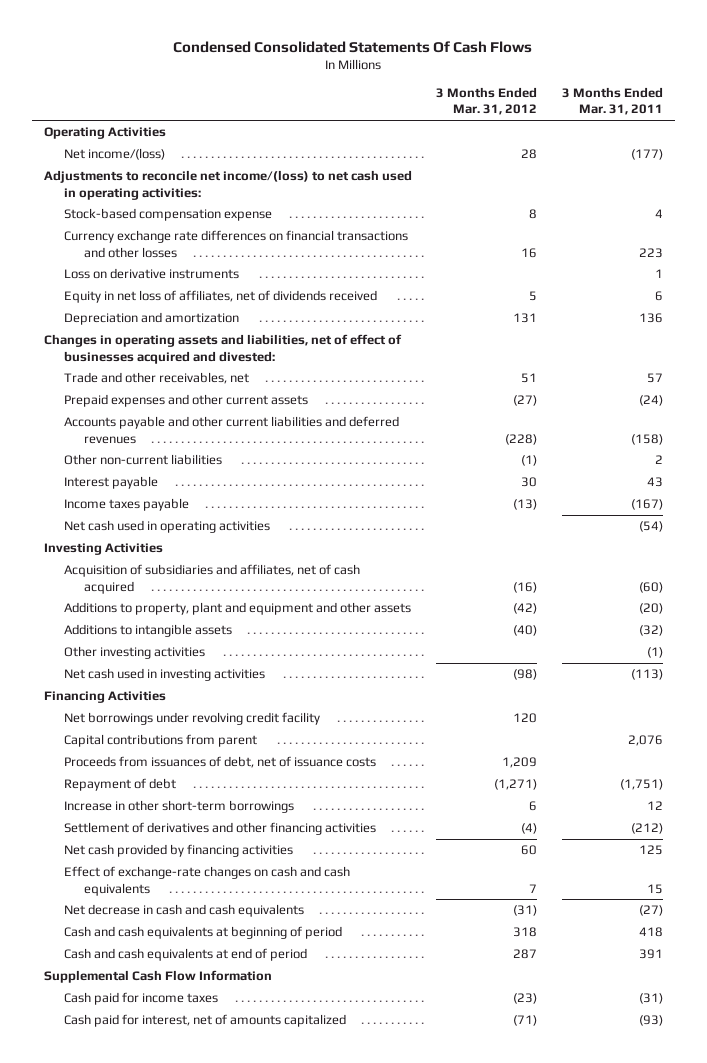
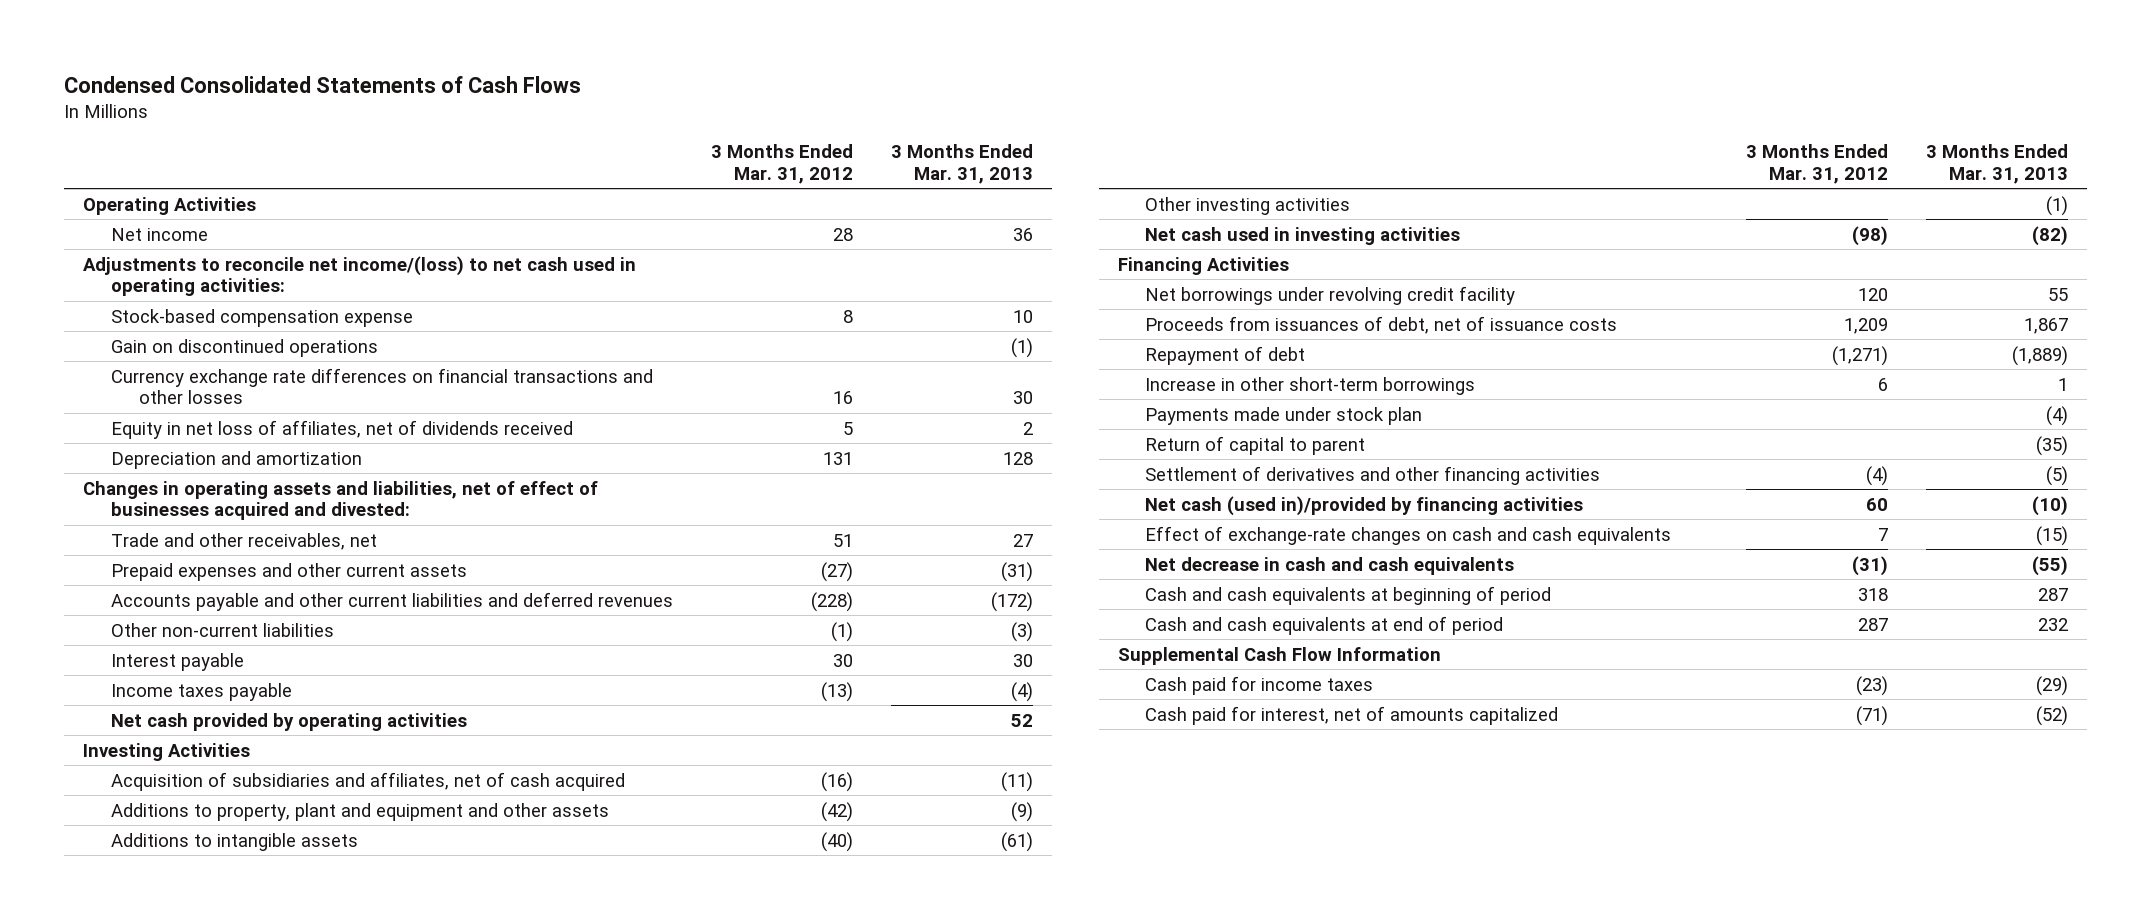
- Condensed Consolidated Statements Of Cash Flows
+ Condensed Consolidated Statements of Cash Flows
- | 3 Months Ended Mar. 31, 2012 | 3 Months Ended Mar. 31, 2011
+ | 3 Months Ended Mar. 31, 2012 | 3 Months Ended Mar. 31, 2013
- Net income/(loss) | 28 | (177)
+ Net income | 28 | 36
+ Gain on discontinued operations | | (1)
- Loss on derivative instruments | | 1
- Net cash used in operating activities | | (54)
+ Net cash provided by operating activities | | 52
- Capital contributions from parent | | 2,076
+ Payments made under stock plan | | (4)
+ Return of capital to parent | | (35)
- Net cash provided by financing activities | 60 | 125
+ Net cash (used in)/provided by financing activities | 60 | (10)

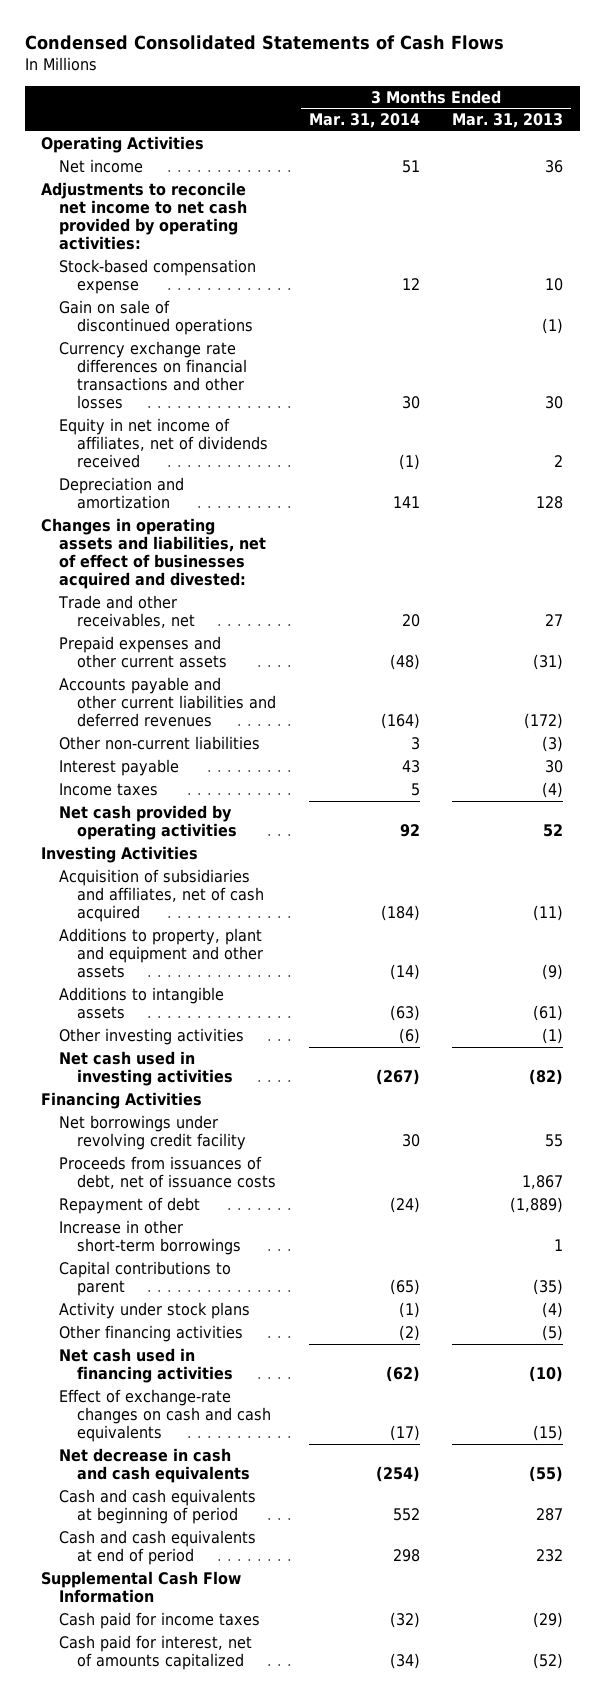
- | 3 Months Ended Mar. 31, 2012 | 3 Months Ended Mar. 31, 2013
+ | 3 Months Ended Mar. 31, 2014 | 3 Months Ended Mar. 31, 2013
- Adjustments to reconcile net income/(loss) to net cash used in operating activities:
+ Adjustments to reconcile net income to net cash provided by operating activities:
- Gain on discontinued operations | | (1)
+ Gain on sale of discontinued operations | | (1)
- Equity in net loss of affiliates, net of dividends received | 5 | 2
+ Equity in net income of affiliates, net of dividends received | (1) | 2
- Income taxes payable | (13) | (4)
+ Income taxes | 5 | (4)
- Payments made under stock plan | | (4)
- Return of capital to parent | | (35)
- Settlement of derivatives and other financing activities | (4) | (5)
- Net cash (used in)/provided by financing activities | 60 | (10)
+ Capital contributions to parent | (65) | (35)
+ Activity under stock plans | (1) | (4)
+ Other financing activities | (2) | (5)
+ Net cash used in financing activities | (62) | (10)

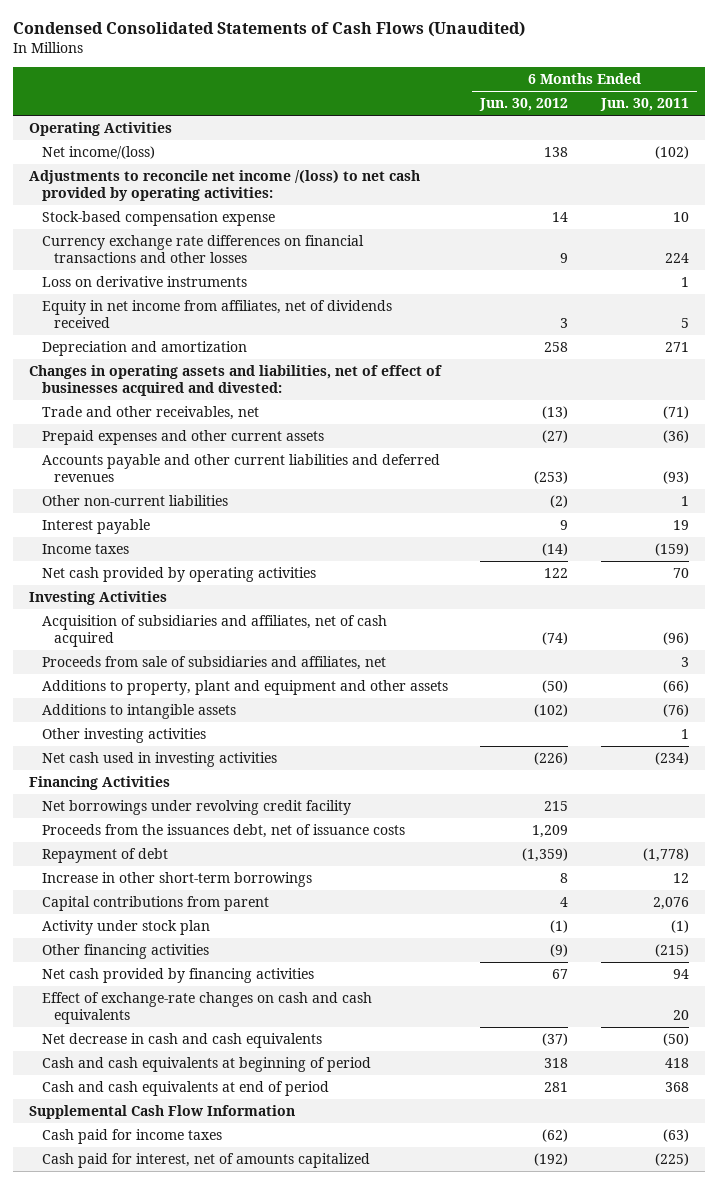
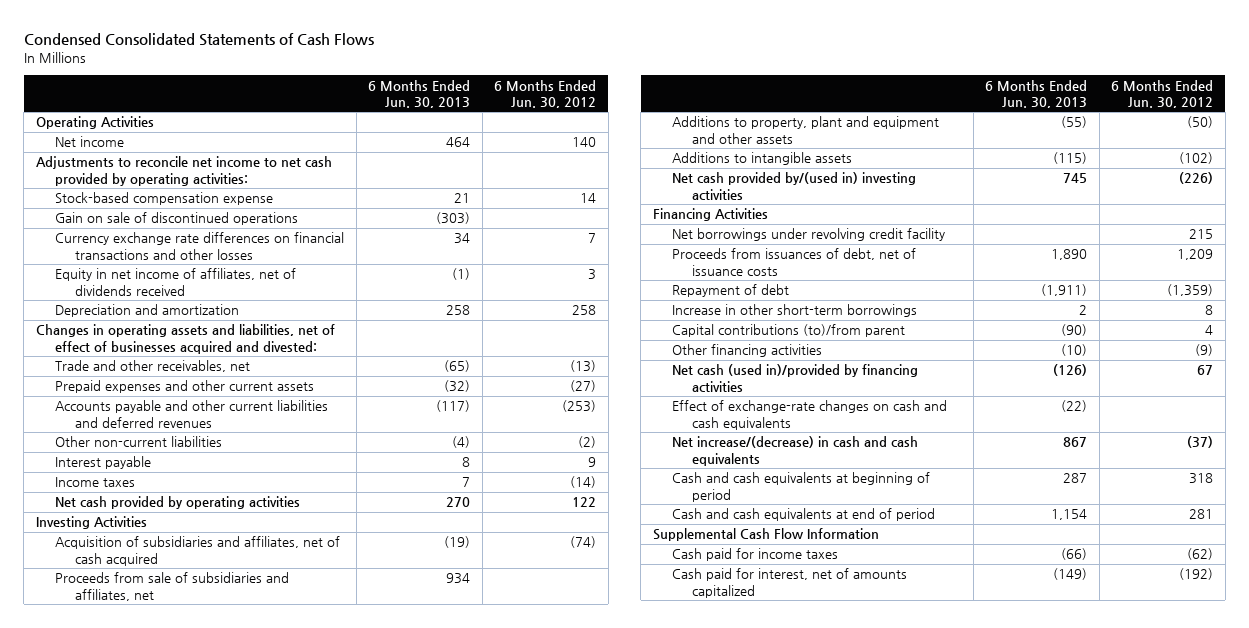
- Condensed Consolidated Statements of Cash Flows (Unaudited)
+ Condensed Consolidated Statements of Cash Flows
- | 6 Months Ended Jun. 30, 2012 | 6 Months Ended Jun. 30, 2011
+ | 6 Months Ended Jun. 30, 2013 | 6 Months Ended Jun. 30, 2012
- Net income/(loss) | 138 | (102)
- Adjustments to reconcile net income /(loss) to net cash provided by operating activities:
+ Net income | 464 | 140
+ Adjustments to reconcile net income to net cash provided by operating activities:
- Currency exchange rate differences on financial transactions and other losses | 9 | 224
- Loss on derivative instruments | | 1
- Equity in net income from affiliates, net of dividends received | 3 | 5
+ Gain on sale of discontinued operations | (303) |
+ Currency exchange rate differences on financial transactions and other losses | 34 | 7
+ Equity in net income of affiliates, net of dividends received | (1) | 3
- Other investing activities | | 1
- Net cash used in investing activities | (226) | (234)
+ Net cash provided by/(used in) investing activities | 745 | (226)
- Proceeds from the issuances debt, net of issuance costs | 1,209 |
+ Proceeds from issuances of debt, net of issuance costs | 1,890 | 1,209
- Capital contributions from parent | 4 | 2,076
- Activity under stock plan | (1) | (1)
+ Capital contributions (to)/from parent | (90) | 4
- Net cash provided by financing activities | 67 | 94
+ Net cash (used in)/provided by financing activities | (126) | 67
- Net decrease in cash and cash equivalents | (37) | (50)
+ Net increase/(decrease) in cash and cash equivalents | 867 | (37)

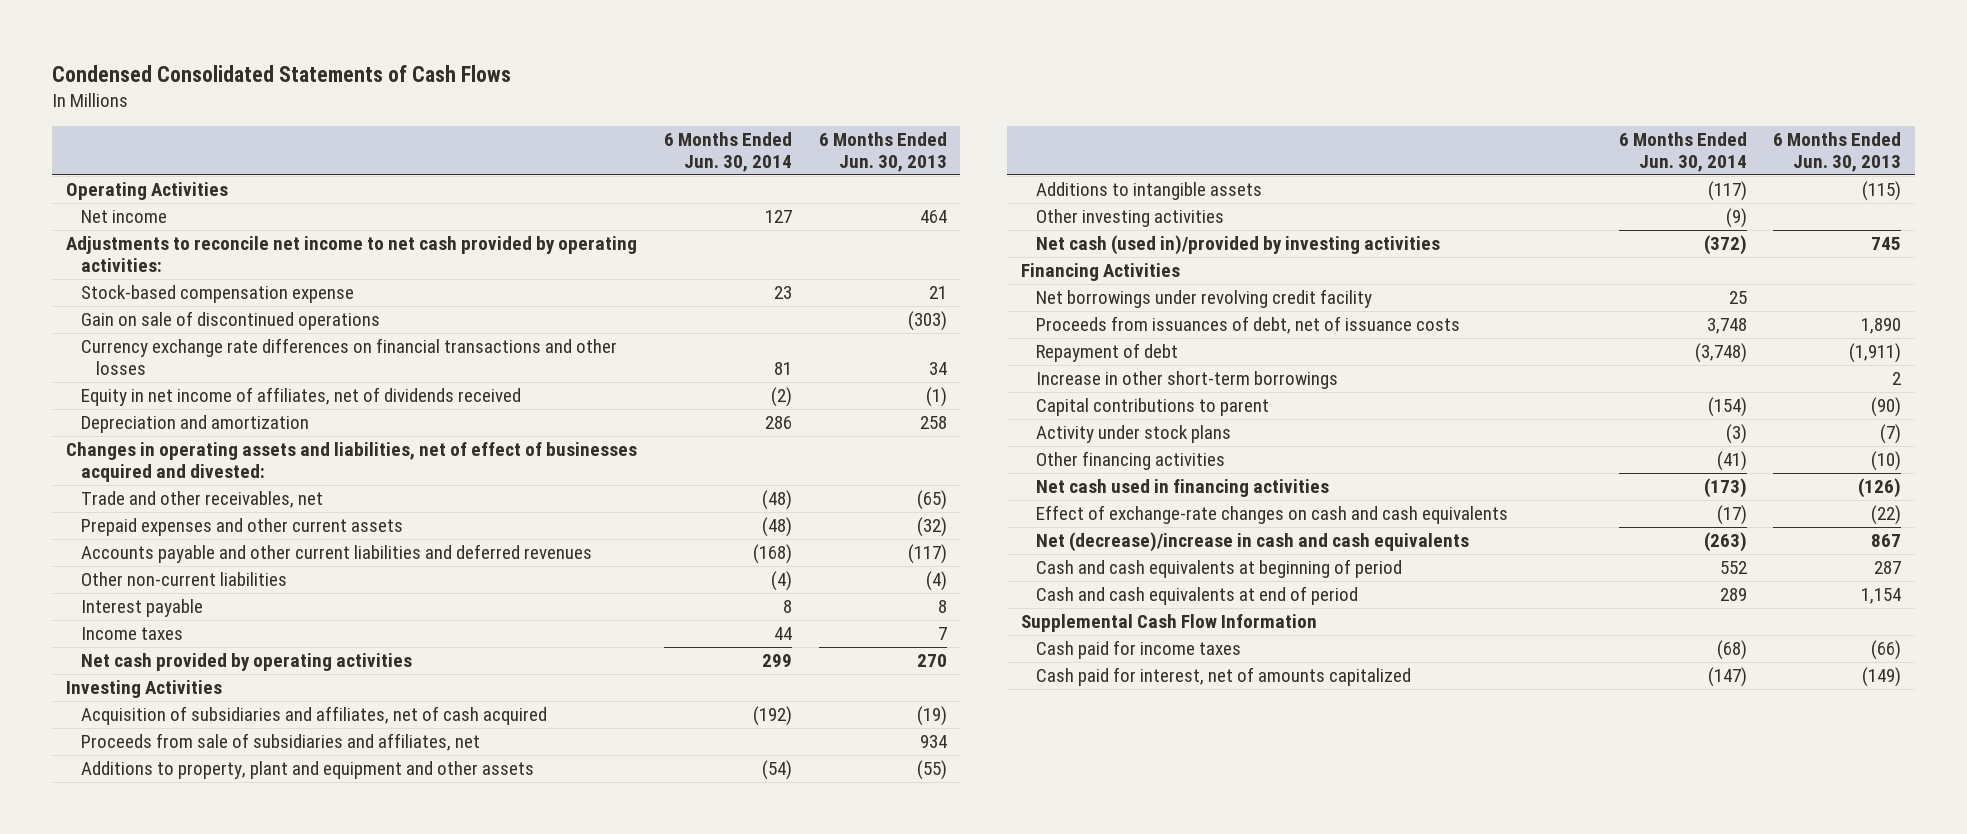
- | 6 Months Ended Jun. 30, 2013 | 6 Months Ended Jun. 30, 2012
+ | 6 Months Ended Jun. 30, 2014 | 6 Months Ended Jun. 30, 2013
- Net cash provided by/(used in) investing activities | 745 | (226)
+ Other investing activities | (9) |
+ Net cash (used in)/provided by investing activities | (372) | 745
- Capital contributions (to)/from parent | (90) | 4
+ Capital contributions to parent | (154) | (90)
+ Activity under stock plans | (3) | (7)
- Net cash (used in)/provided by financing activities | (126) | 67
+ Net cash used in financing activities | (173) | (126)
- Net increase/(decrease) in cash and cash equivalents | 867 | (37)
+ Net (decrease)/increase in cash and cash equivalents | (263) | 867

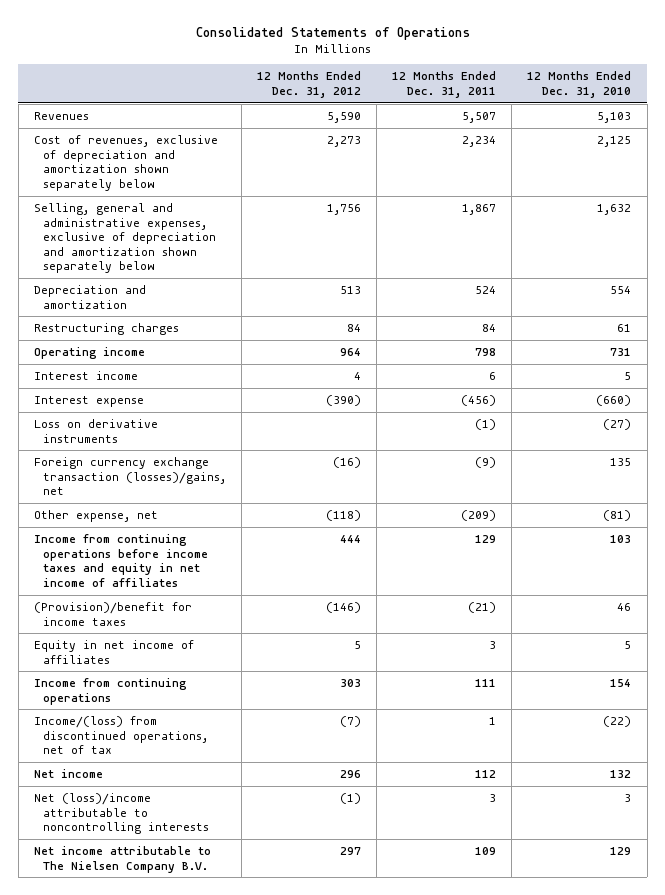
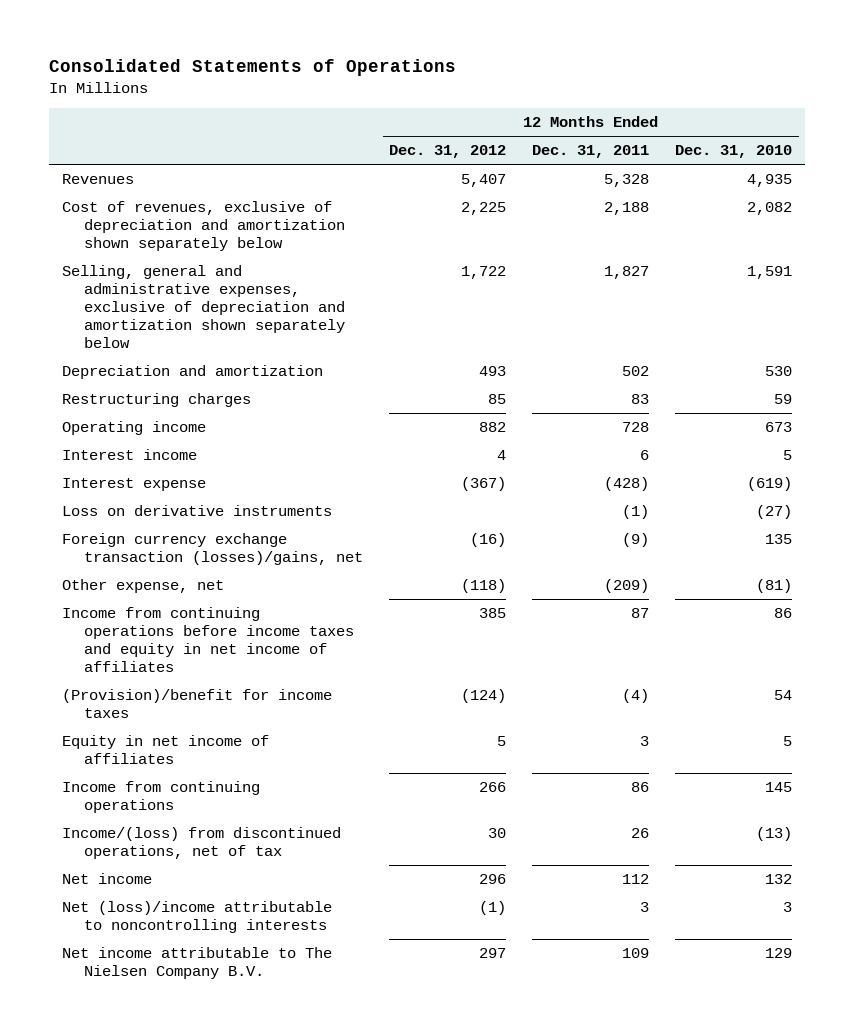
- Revenues | 5,590 | 5,507 | 5,103
- Cost of revenues, exclusive of depreciation and amortization shown separately below | 2,273 | 2,234 | 2,125
- Selling, general and administrative expenses, exclusive of depreciation and amortization shown separately below | 1,756 | 1,867 | 1,632
- Depreciation and amortization | 513 | 524 | 554
- Restructuring charges | 84 | 84 | 61
- Operating income | 964 | 798 | 731
+ Revenues | 5,407 | 5,328 | 4,935
+ Cost of revenues, exclusive of depreciation and amortization shown separately below | 2,225 | 2,188 | 2,082
+ Selling, general and administrative expenses, exclusive of depreciation and amortization shown separately below | 1,722 | 1,827 | 1,591
+ Depreciation and amortization | 493 | 502 | 530
+ Restructuring charges | 85 | 83 | 59
+ Operating income | 882 | 728 | 673
- Interest expense | (390) | (456) | (660)
+ Interest expense | (367) | (428) | (619)
- Income from continuing operations before income taxes and equity in net income of affiliates | 444 | 129 | 103
- (Provision)/benefit for income taxes | (146) | (21) | 46
+ Income from continuing operations before income taxes and equity in net income of affiliates | 385 | 87 | 86
+ (Provision)/benefit for income taxes | (124) | (4) | 54
- Income from continuing operations | 303 | 111 | 154
- Income/(loss) from discontinued operations, net of tax | (7) | 1 | (22)
+ Income from continuing operations | 266 | 86 | 145
+ Income/(loss) from discontinued operations, net of tax | 30 | 26 | (13)

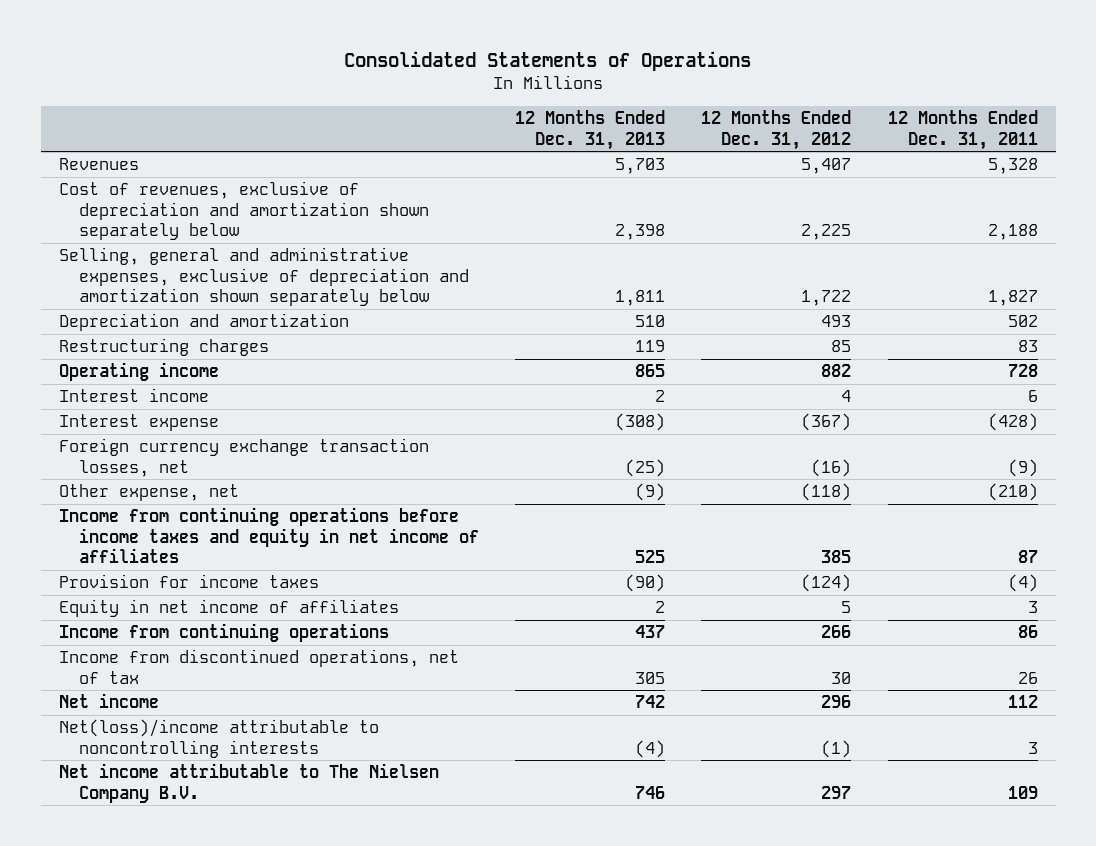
- | 12 Months Ended Dec. 31, 2012 | 12 Months Ended Dec. 31, 2011 | 12 Months Ended Dec. 31, 2010
+ | 12 Months Ended Dec. 31, 2013 | 12 Months Ended Dec. 31, 2012 | 12 Months Ended Dec. 31, 2011
- Loss on derivative instruments | | (1) | (27)
- Foreign currency exchange transaction (losses)/gains, net | (16) | (9) | 135
- Other expense, net | (118) | (209) | (81)
+ Foreign currency exchange transaction losses, net | (25) | (16) | (9)
+ Other expense, net | (9) | (118) | (210)
- (Provision)/benefit for income taxes | (124) | (4) | 54
+ Provision for income taxes | (90) | (124) | (4)
- Income/(loss) from discontinued operations, net of tax | 30 | 26 | (13)
+ Income from discontinued operations, net of tax | 305 | 30 | 26
- Net (loss)/income attributable to noncontrolling interests | (1) | 3 | 3
+ Net(loss)/income attributable to noncontrolling interests | (4) | (1) | 3

